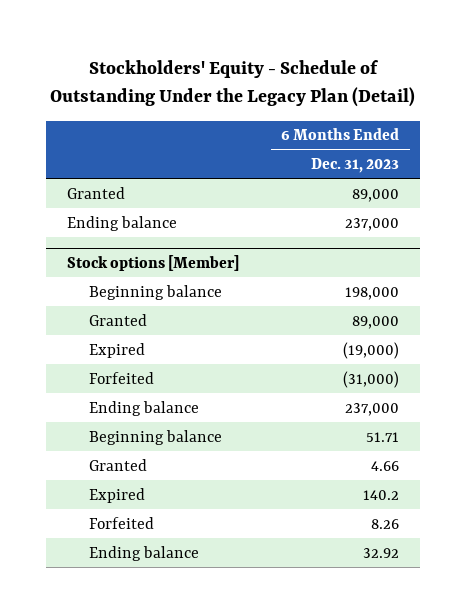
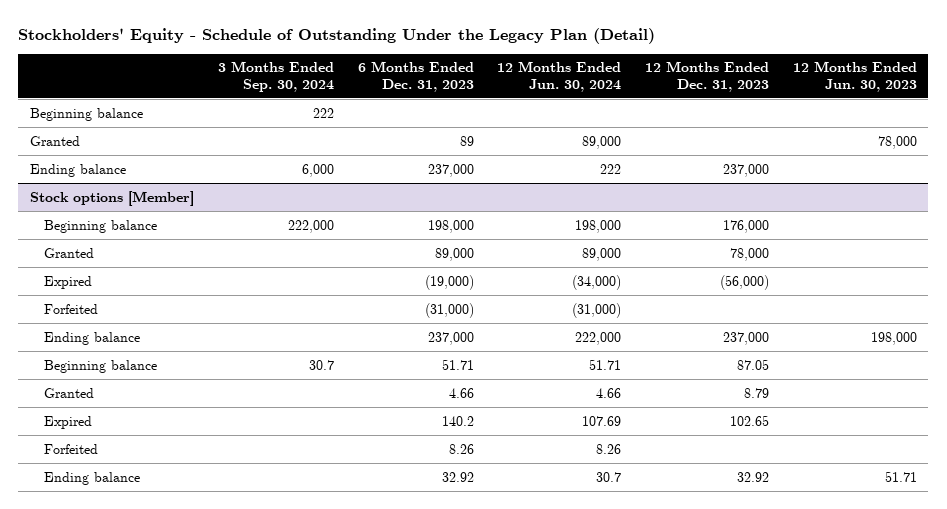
- | 6 Months Ended Dec. 31, 2023
+ | 3 Months Ended Sep. 30, 2024 | 6 Months Ended Dec. 31, 2023 | 12 Months Ended Jun. 30, 2024 | 12 Months Ended Dec. 31, 2023 | 12 Months Ended Jun. 30, 2023
- Granted | 89,000
+ Beginning balance | 222 | | | |
+ Granted | | 89 | 89,000 | | 78,000

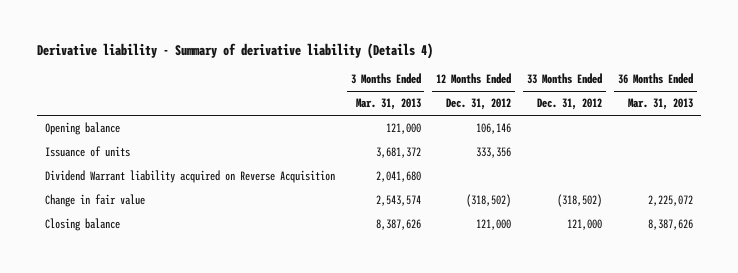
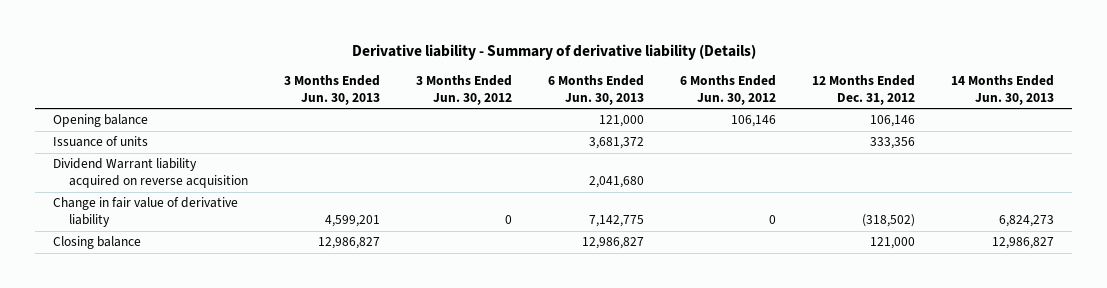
- Derivative liability - Summary of derivative liability (Details 4)
+ Derivative liability - Summary of derivative liability (Details)
- | 3 Months Ended Mar. 31, 2013 | 12 Months Ended Dec. 31, 2012 | 33 Months Ended Dec. 31, 2012 | 36 Months Ended Mar. 31, 2013
+ | 3 Months Ended Jun. 30, 2013 | 3 Months Ended Jun. 30, 2012 | 6 Months Ended Jun. 30, 2013 | 6 Months Ended Jun. 30, 2012 | 12 Months Ended Dec. 31, 2012 | 14 Months Ended Jun. 30, 2013
- Dividend Warrant liability acquired on Reverse Acquisition | 2,041,680 | | |
- Change in fair value | 2,543,574 | (318,502) | (318,502) | 2,225,072
+ Dividend Warrant liability acquired on reverse acquisition | | | 2,041,680 | | |
+ Change in fair value of derivative liability | 4,599,201 | 0 | 7,142,775 | 0 | (318,502) | 6,824,273

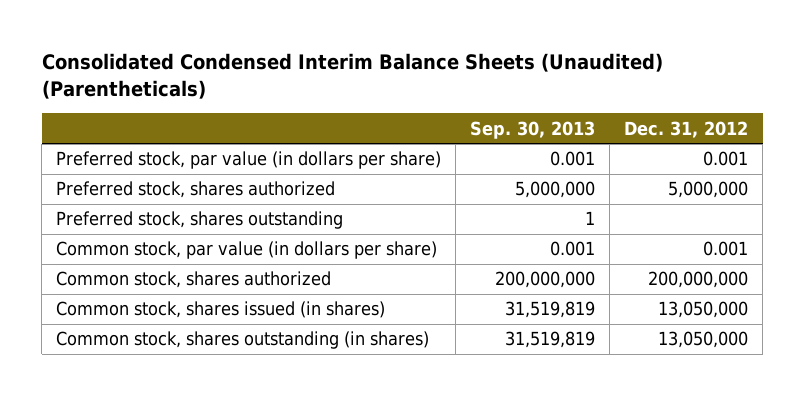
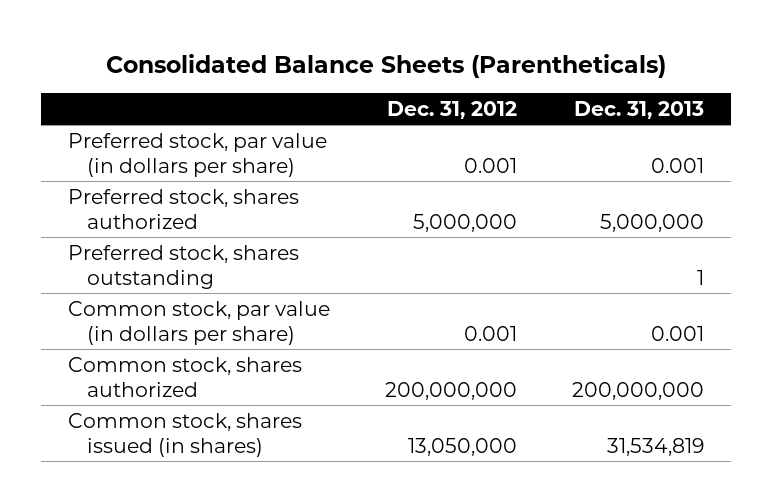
- Consolidated Condensed Interim Balance Sheets (Unaudited) (Parentheticals)
+ Consolidated Balance Sheets (Parentheticals)
- | Sep. 30, 2013 | Dec. 31, 2012
+ | Dec. 31, 2012 | Dec. 31, 2013
- Common stock, shares outstanding (in shares) | 31,519,819 | 13,050,000

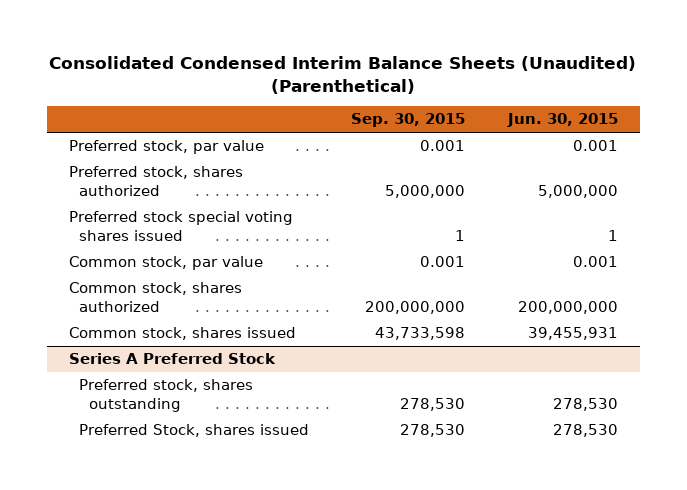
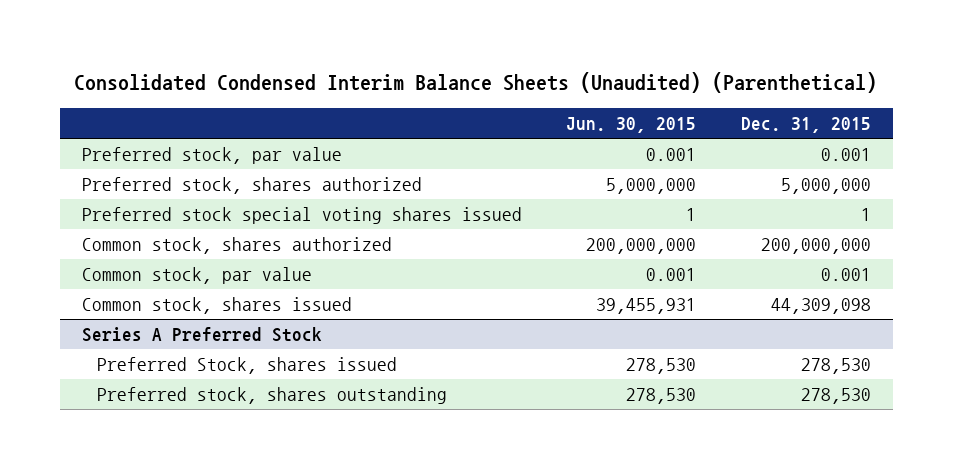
- | Sep. 30, 2015 | Jun. 30, 2015
+ | Jun. 30, 2015 | Dec. 31, 2015
moved down: Common stock, par value | 0.001 | 0.001
@ Series A Preferred Stock
moved down: Preferred stock, shares outstanding | 278,530 | 278,530

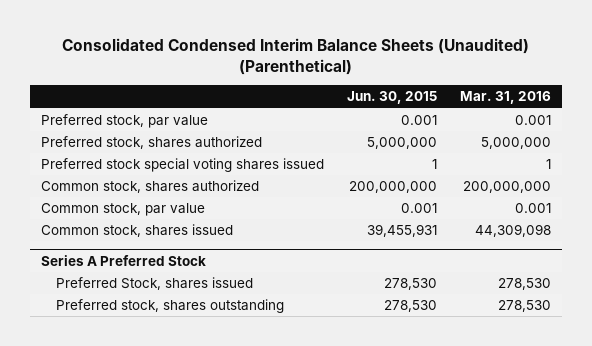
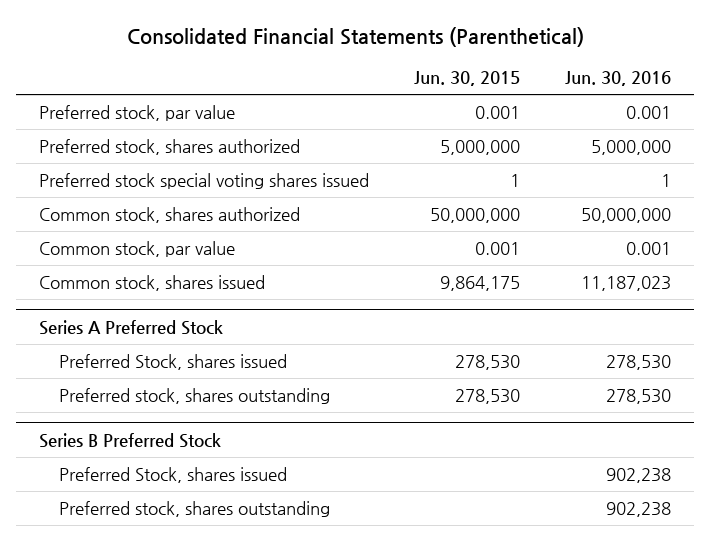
- Consolidated Condensed Interim Balance Sheets (Unaudited) (Parenthetical)
+ Consolidated Financial Statements (Parenthetical)
- | Jun. 30, 2015 | Mar. 31, 2016
+ | Jun. 30, 2015 | Jun. 30, 2016
- Common stock, shares authorized | 200,000,000 | 200,000,000
+ Common stock, shares authorized | 50,000,000 | 50,000,000
- Common stock, shares issued | 39,455,931 | 44,309,098
+ Common stock, shares issued | 9,864,175 | 11,187,023
+ Series B Preferred Stock
+ Preferred Stock, shares issued | | 902,238
+ Preferred stock, shares outstanding | | 902,238

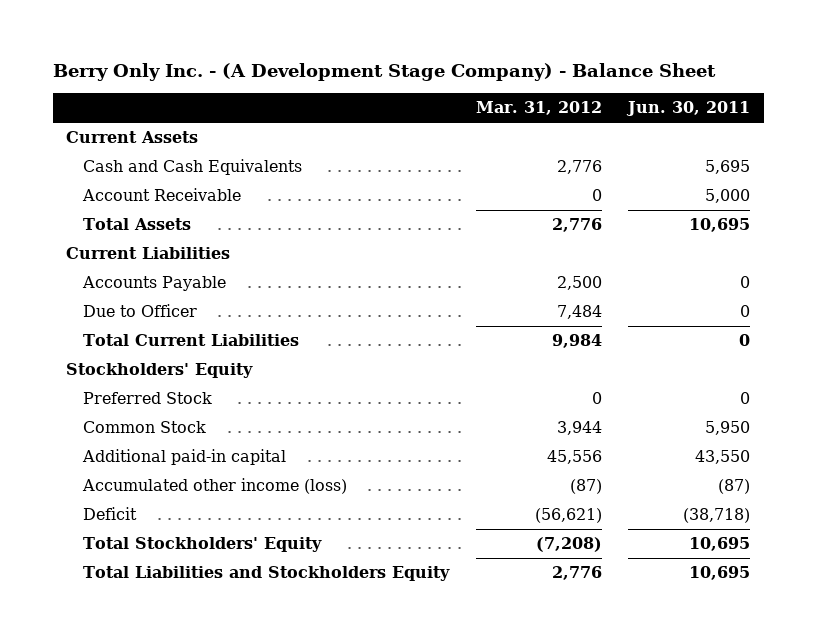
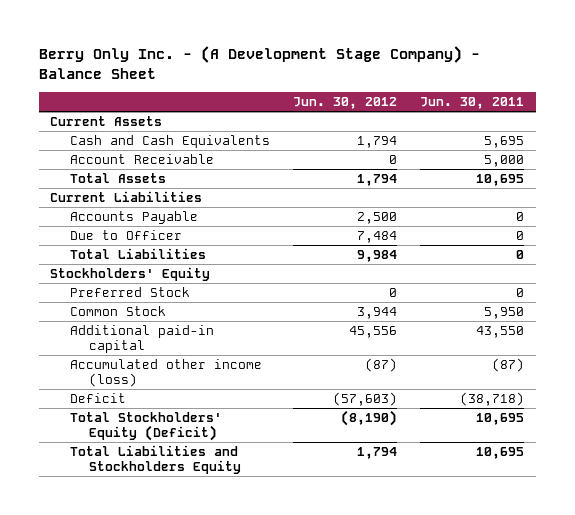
- | Mar. 31, 2012 | Jun. 30, 2011
+ | Jun. 30, 2012 | Jun. 30, 2011
- Total Current Liabilities | 9,984 | 0
+ Total Liabilities | 9,984 | 0
- Total Stockholders' Equity | (7,208) | 10,695
+ Total Stockholders' Equity (Deficit) | (8,190) | 10,695

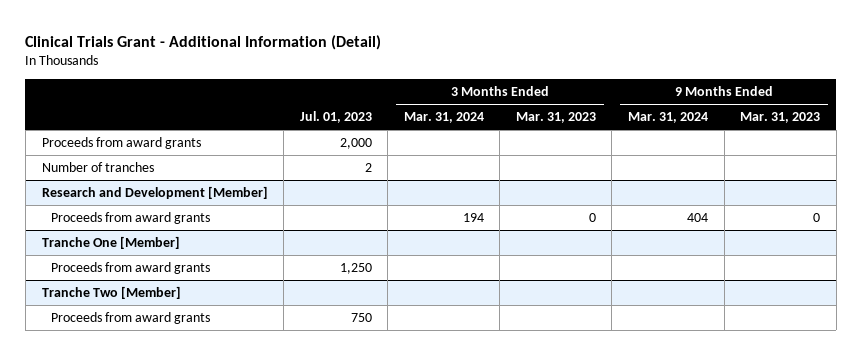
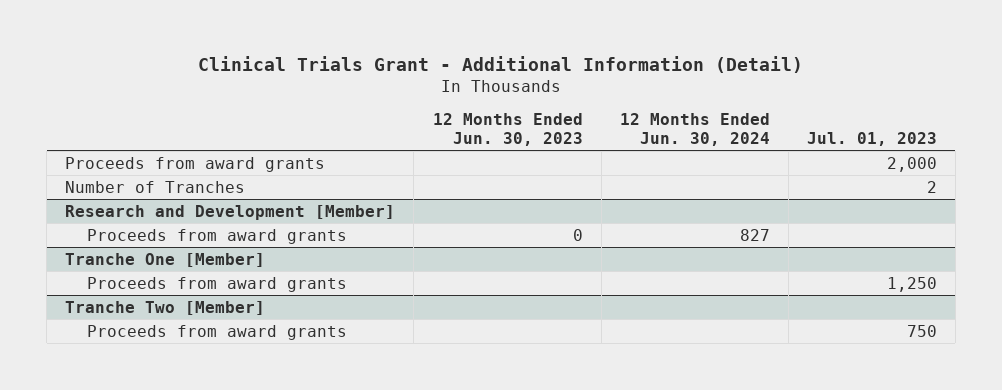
- | Jul. 01, 2023 | 3 Months Ended Mar. 31, 2024 | 3 Months Ended Mar. 31, 2023 | 9 Months Ended Mar. 31, 2024 | 9 Months Ended Mar. 31, 2023
+ | 12 Months Ended Jun. 30, 2023 | 12 Months Ended Jun. 30, 2024 | Jul. 01, 2023
- Number of tranches | 2 | | | |
+ Number of Tranches | | | 2

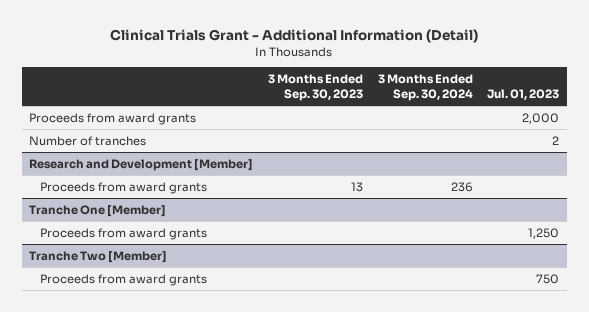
- | 12 Months Ended Jun. 30, 2023 | 12 Months Ended Jun. 30, 2024 | Jul. 01, 2023
+ | 3 Months Ended Sep. 30, 2023 | 3 Months Ended Sep. 30, 2024 | Jul. 01, 2023
- Number of Tranches | | | 2
+ Number of tranches | | | 2

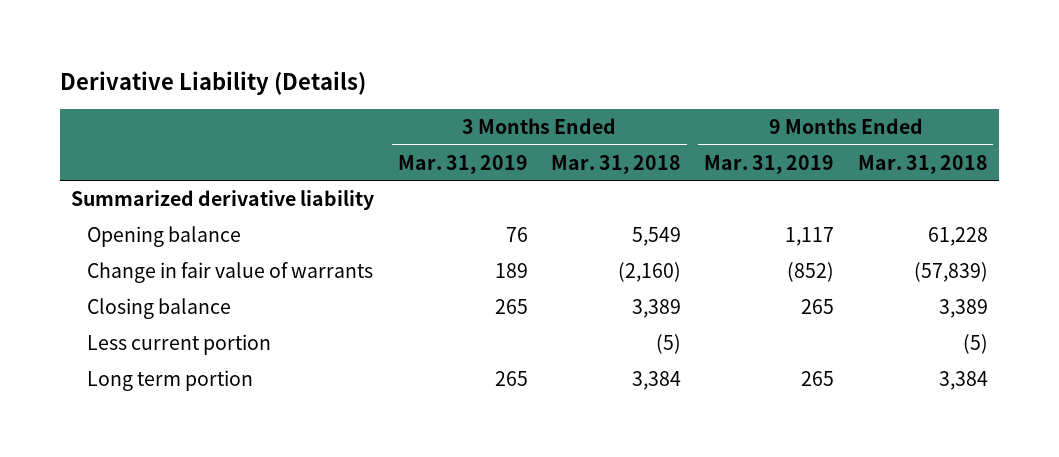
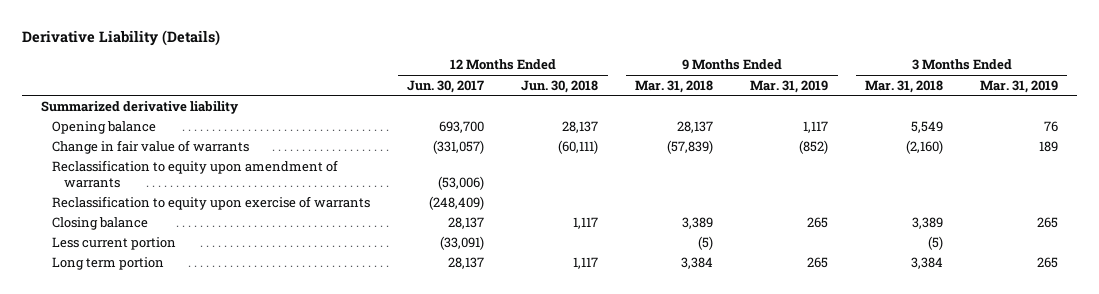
- | 3 Months Ended Mar. 31, 2019 | 3 Months Ended Mar. 31, 2018 | 9 Months Ended Mar. 31, 2019 | 9 Months Ended Mar. 31, 2018
+ | 12 Months Ended Jun. 30, 2017 | 12 Months Ended Jun. 30, 2018 | 9 Months Ended Mar. 31, 2018 | 9 Months Ended Mar. 31, 2019 | 3 Months Ended Mar. 31, 2018 | 3 Months Ended Mar. 31, 2019
- Opening balance | 76 | 5,549 | 1,117 | 61,228
+ Opening balance | 693,700 | 28,137 | 28,137 | 1,117 | 5,549 | 76
+ Reclassification to equity upon amendment of warrants | (53,006) | | | | |
+ Reclassification to equity upon exercise of warrants | (248,409) | | | | |

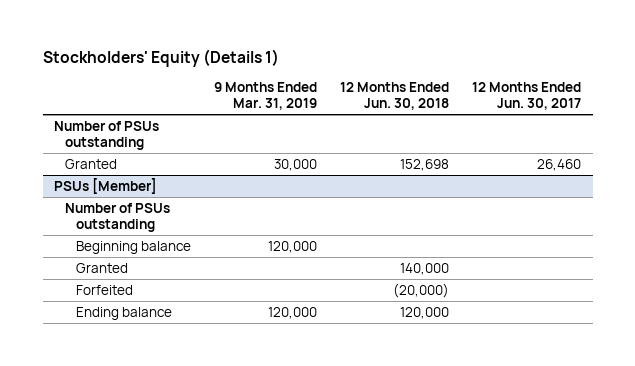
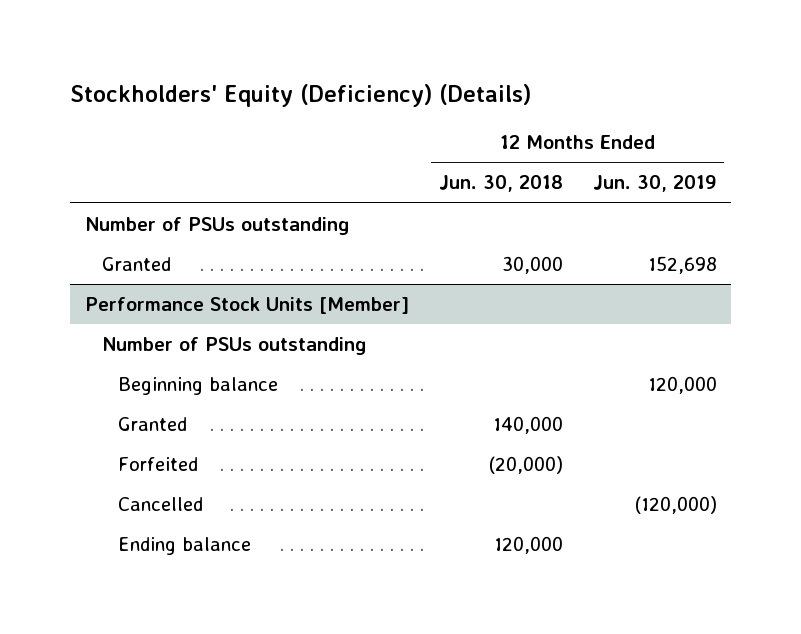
- Stockholders' Equity (Details 1)
+ Stockholders' Equity (Deficiency) (Details)
- | 9 Months Ended Mar. 31, 2019 | 12 Months Ended Jun. 30, 2018 | 12 Months Ended Jun. 30, 2017
+ | 12 Months Ended Jun. 30, 2018 | 12 Months Ended Jun. 30, 2019
- Granted | 30,000 | 152,698 | 26,460
- PSUs [Member]
+ Granted | 30,000 | 152,698
+ Performance Stock Units [Member]
+ Cancelled | | (120,000)

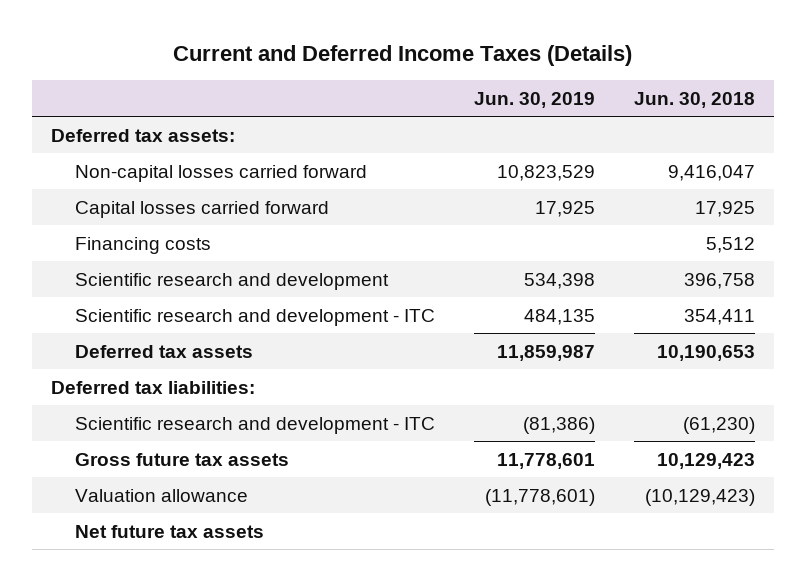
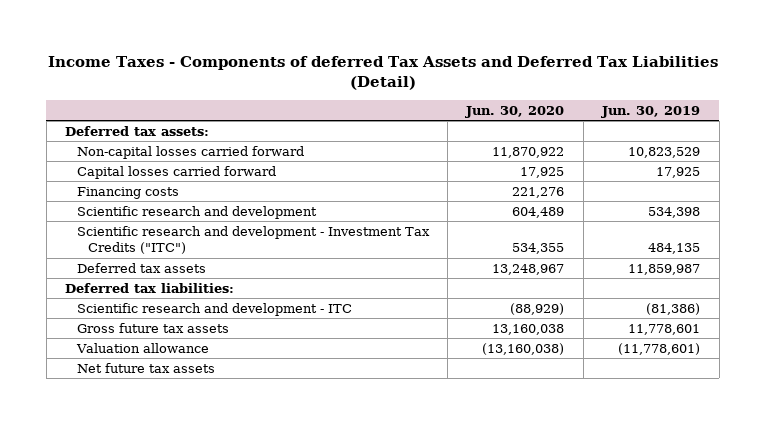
- Current and Deferred Income Taxes (Details)
+ Income Taxes - Components of deferred Tax Assets and Deferred Tax Liabilities (Detail)
- | Jun. 30, 2019 | Jun. 30, 2018
+ | Jun. 30, 2020 | Jun. 30, 2019
- Scientific research and development - ITC | 484,135 | 354,411
+ Scientific research and development - Investment Tax Credits ("ITC") | 534,355 | 484,135

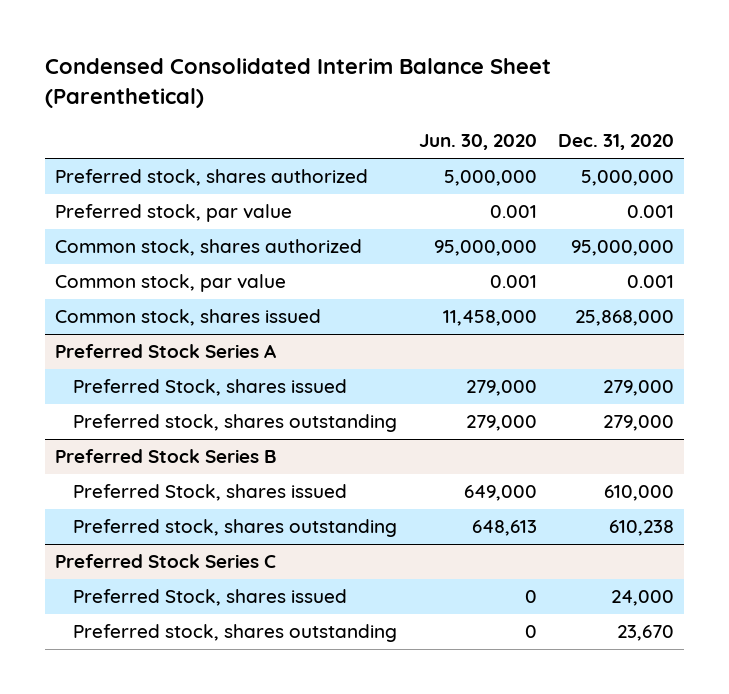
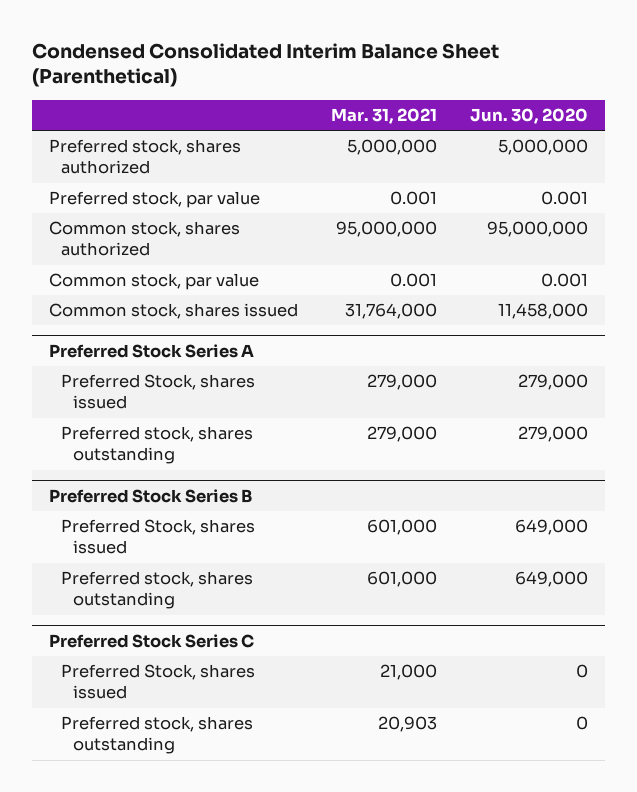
- | Jun. 30, 2020 | Dec. 31, 2020
+ | Mar. 31, 2021 | Jun. 30, 2020
@ Preferred Stock Series B
- Preferred stock, shares outstanding | 648,613 | 610,238
+ Preferred stock, shares outstanding | 601,000 | 649,000

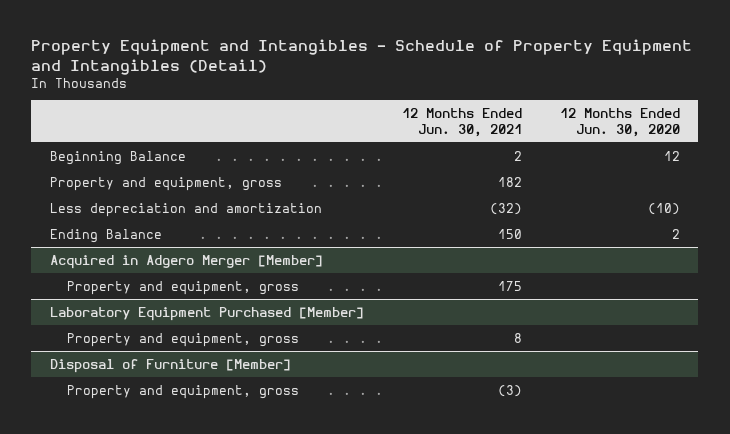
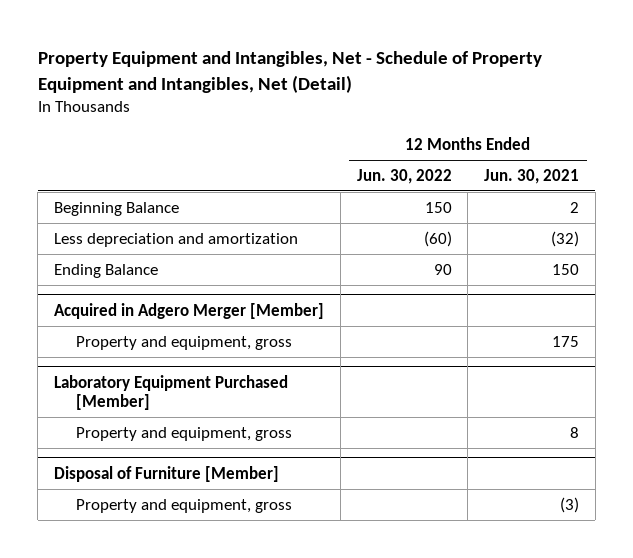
- Property Equipment and Intangibles - Schedule of Property Equipment and Intangibles (Detail)
+ Property Equipment and Intangibles, Net - Schedule of Property Equipment and Intangibles, Net (Detail)
- | 12 Months Ended Jun. 30, 2021 | 12 Months Ended Jun. 30, 2020
+ | 12 Months Ended Jun. 30, 2022 | 12 Months Ended Jun. 30, 2021
- Property and equipment, gross | 182 |

